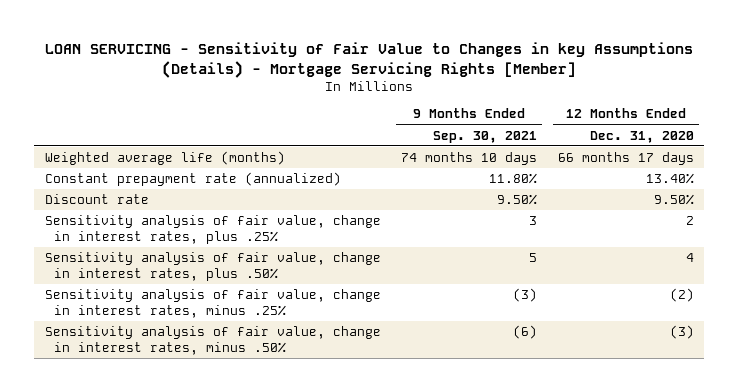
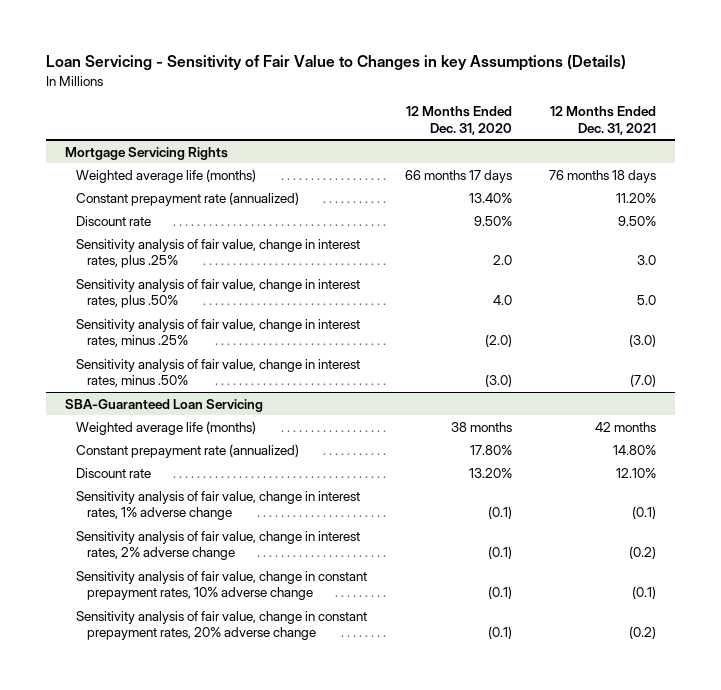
- LOAN SERVICING - Sensitivity of Fair Value to Changes in key Assumptions (Details) - Mortgage Servicing Rights [Member]
+ Loan Servicing - Sensitivity of Fair Value to Changes in key Assumptions (Details)
- | 9 Months Ended Sep. 30, 2021 | 12 Months Ended Dec. 31, 2020
+ | 12 Months Ended Dec. 31, 2020 | 12 Months Ended Dec. 31, 2021
+ Mortgage Servicing Rights
- Sensitivity analysis of fair value, change in interest rates, plus .25% | 3 | 2
- Sensitivity analysis of fair value, change in interest rates, plus .50% | 5 | 4
- Sensitivity analysis of fair value, change in interest rates, minus .25% | (3) | (2)
- Sensitivity analysis of fair value, change in interest rates, minus .50% | (6) | (3)
+ Sensitivity analysis of fair value, change in interest rates, plus .25% | 2.0 | 3.0
+ Sensitivity analysis of fair value, change in interest rates, plus .50% | 4.0 | 5.0
+ Sensitivity analysis of fair value, change in interest rates, minus .25% | (2.0) | (3.0)
+ Sensitivity analysis of fair value, change in interest rates, minus .50% | (3.0) | (7.0)
+ SBA-Guaranteed Loan Servicing
+ Weighted average life (months) | 38 months | 42 months
+ Constant prepayment rate (annualized) | 17.80% | 14.80%
+ Discount rate | 13.20% | 12.10%
+ Sensitivity analysis of fair value, change in interest rates, 1% adverse change | (0.1) | (0.1)
+ Sensitivity analysis of fair value, change in interest rates, 2% adverse change | (0.1) | (0.2)
+ Sensitivity analysis of fair value, change in constant prepayment rates, 10% adverse change | (0.1) | (0.1)
+ Sensitivity analysis of fair value, change in constant prepayment rates, 20% adverse change | (0.1) | (0.2)

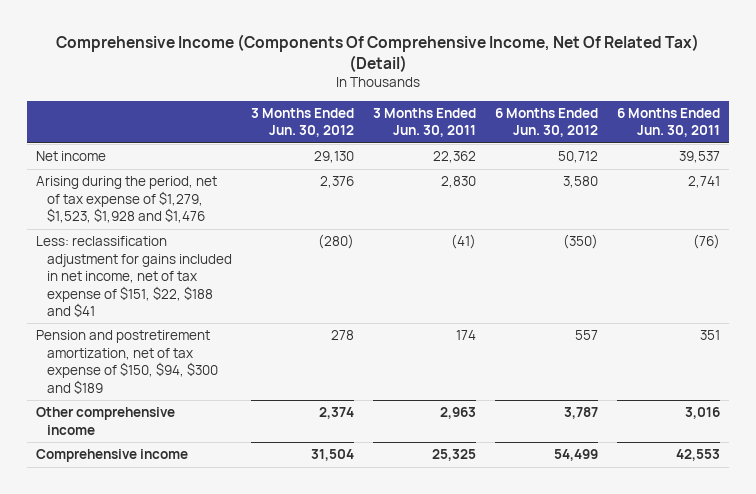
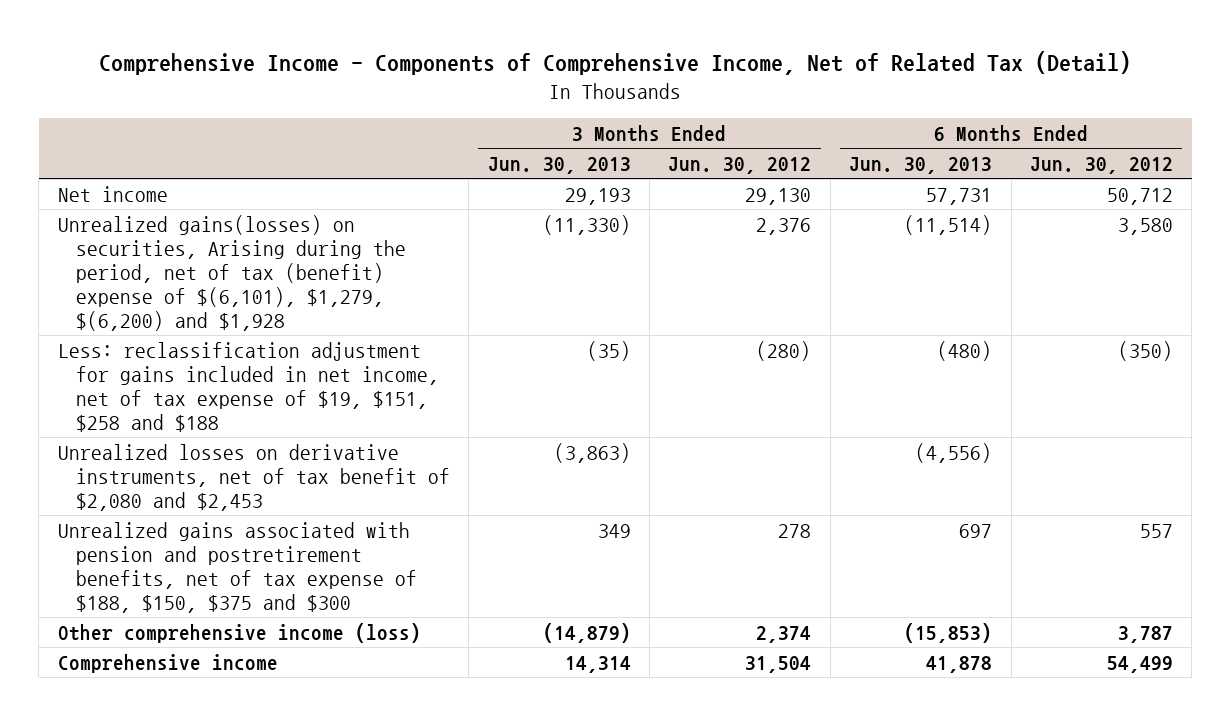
- Comprehensive Income (Components Of Comprehensive Income, Net Of Related Tax) (Detail)
+ Comprehensive Income - Components of Comprehensive Income, Net of Related Tax (Detail)
- | 3 Months Ended Jun. 30, 2012 | 3 Months Ended Jun. 30, 2011 | 6 Months Ended Jun. 30, 2012 | 6 Months Ended Jun. 30, 2011
+ | 3 Months Ended Jun. 30, 2013 | 3 Months Ended Jun. 30, 2012 | 6 Months Ended Jun. 30, 2013 | 6 Months Ended Jun. 30, 2012
- Arising during the period, net of tax expense of $1,279, $1,523, $1,928 and $1,476 | 2,376 | 2,830 | 3,580 | 2,741
- Less: reclassification adjustment for gains included in net income, net of tax expense of $151, $22, $188 and $41 | (280) | (41) | (350) | (76)
- Pension and postretirement amortization, net of tax expense of $150, $94, $300 and $189 | 278 | 174 | 557 | 351
- Other comprehensive income | 2,374 | 2,963 | 3,787 | 3,016
+ Unrealized gains(losses) on securities, Arising during the period, net of tax (benefit) expense of $(6,101), $1,279, $(6,200) and $1,928 | (11,330) | 2,376 | (11,514) | 3,580
+ Less: reclassification adjustment for gains included in net income, net of tax expense of $19, $151, $258 and $188 | (35) | (280) | (480) | (350)
+ Unrealized losses on derivative instruments, net of tax benefit of $2,080 and $2,453 | (3,863) | | (4,556) |
+ Unrealized gains associated with pension and postretirement benefits, net of tax expense of $188, $150, $375 and $300 | 349 | 278 | 697 | 557
+ Other comprehensive income (loss) | (14,879) | 2,374 | (15,853) | 3,787

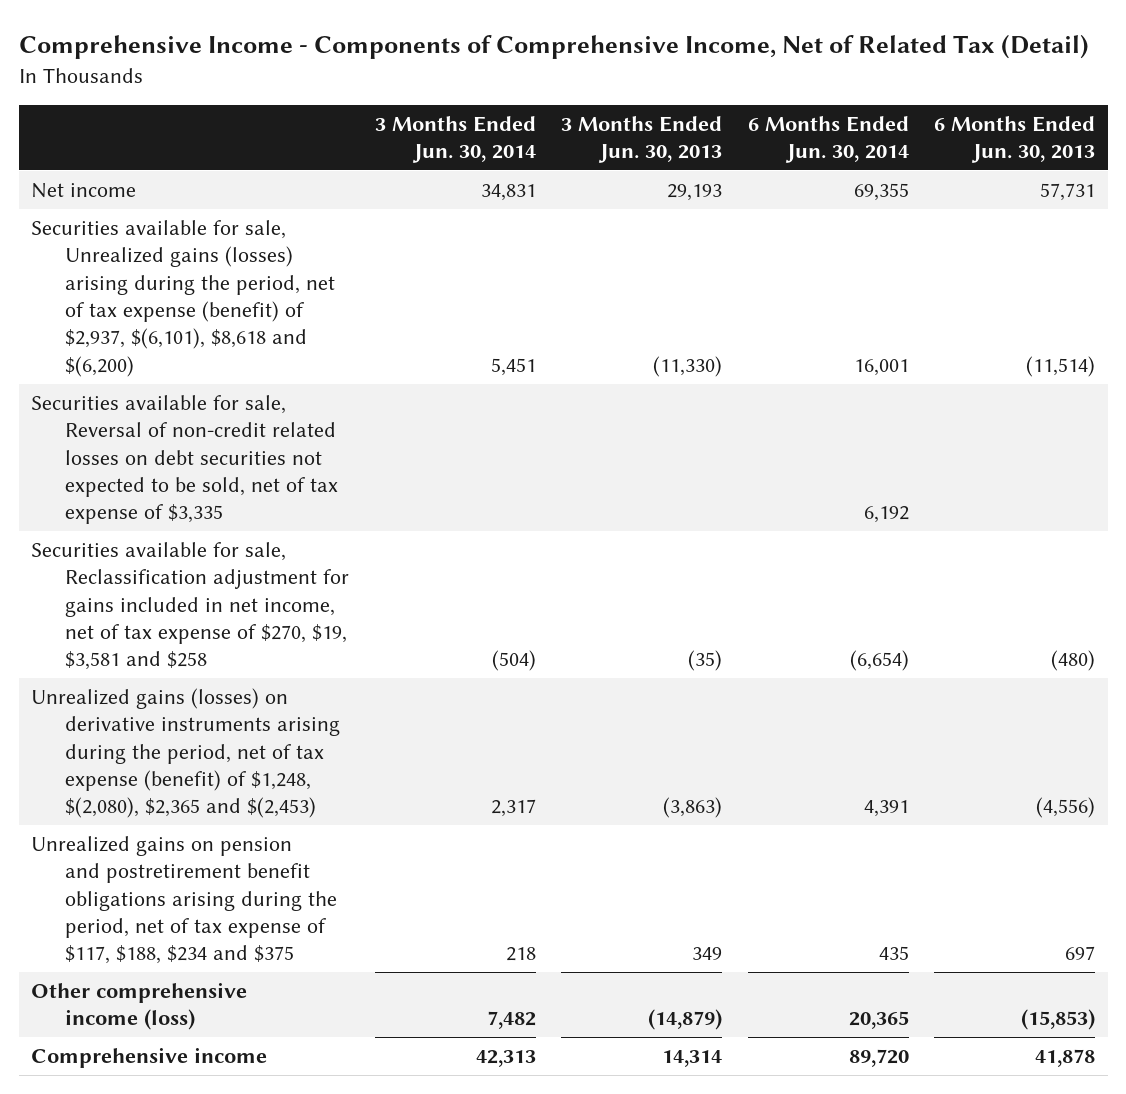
- | 3 Months Ended Jun. 30, 2013 | 3 Months Ended Jun. 30, 2012 | 6 Months Ended Jun. 30, 2013 | 6 Months Ended Jun. 30, 2012
+ | 3 Months Ended Jun. 30, 2014 | 3 Months Ended Jun. 30, 2013 | 6 Months Ended Jun. 30, 2014 | 6 Months Ended Jun. 30, 2013
- Unrealized gains(losses) on securities, Arising during the period, net of tax (benefit) expense of $(6,101), $1,279, $(6,200) and $1,928 | (11,330) | 2,376 | (11,514) | 3,580
- Less: reclassification adjustment for gains included in net income, net of tax expense of $19, $151, $258 and $188 | (35) | (280) | (480) | (350)
- Unrealized losses on derivative instruments, net of tax benefit of $2,080 and $2,453 | (3,863) | | (4,556) |
- Unrealized gains associated with pension and postretirement benefits, net of tax expense of $188, $150, $375 and $300 | 349 | 278 | 697 | 557
+ Securities available for sale, Unrealized gains (losses) arising during the period, net of tax expense (benefit) of $2,937, $(6,101), $8,618 and $(6,200) | 5,451 | (11,330) | 16,001 | (11,514)
+ Securities available for sale, Reversal of non-credit related losses on debt securities not expected to be sold, net of tax expense of $3,335 | | | 6,192 |
+ Securities available for sale, Reclassification adjustment for gains included in net income, net of tax expense of $270, $19, $3,581 and $258 | (504) | (35) | (6,654) | (480)
+ Unrealized gains (losses) on derivative instruments arising during the period, net of tax expense (benefit) of $1,248, $(2,080), $2,365 and $(2,453) | 2,317 | (3,863) | 4,391 | (4,556)
+ Unrealized gains on pension and postretirement benefit obligations arising during the period, net of tax expense of $117, $188, $234 and $375 | 218 | 349 | 435 | 697

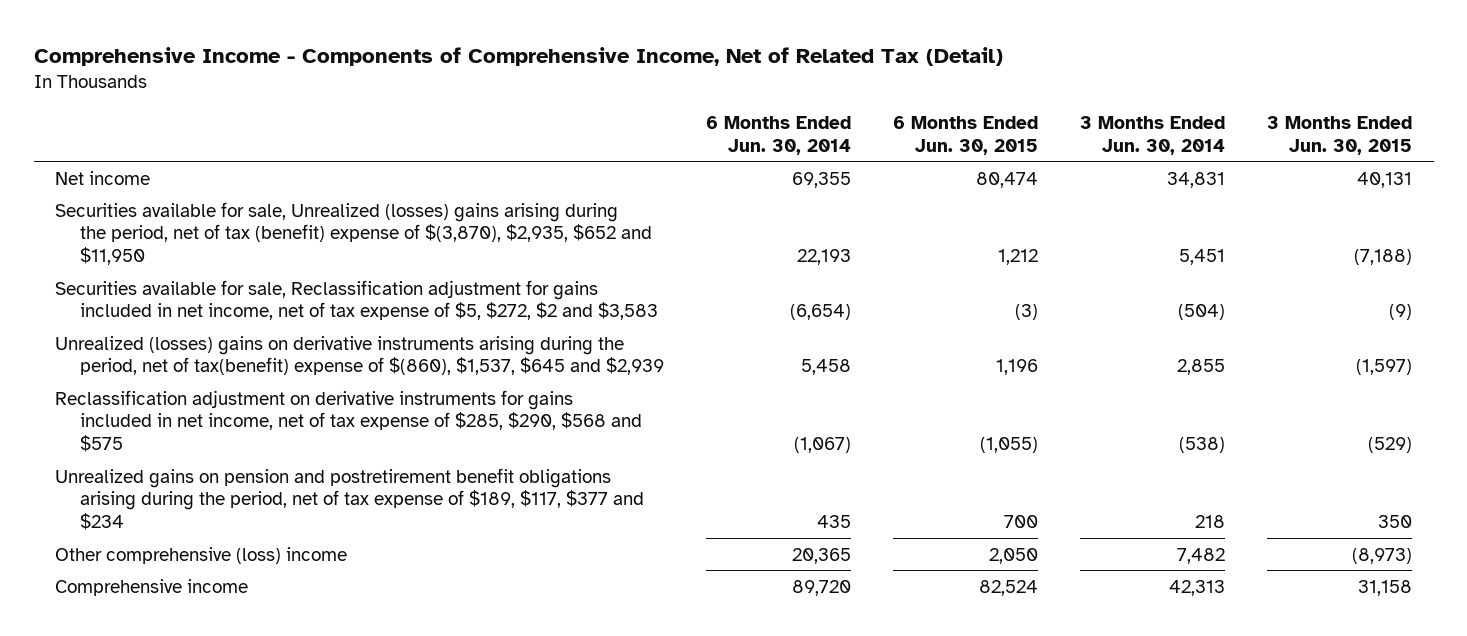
- | 3 Months Ended Jun. 30, 2014 | 3 Months Ended Jun. 30, 2013 | 6 Months Ended Jun. 30, 2014 | 6 Months Ended Jun. 30, 2013
+ | 6 Months Ended Jun. 30, 2014 | 6 Months Ended Jun. 30, 2015 | 3 Months Ended Jun. 30, 2014 | 3 Months Ended Jun. 30, 2015
- Securities available for sale, Unrealized gains (losses) arising during the period, net of tax expense (benefit) of $2,937, $(6,101), $8,618 and $(6,200) | 5,451 | (11,330) | 16,001 | (11,514)
- Securities available for sale, Reversal of non-credit related losses on debt securities not expected to be sold, net of tax expense of $3,335 | | | 6,192 |
- Securities available for sale, Reclassification adjustment for gains included in net income, net of tax expense of $270, $19, $3,581 and $258 | (504) | (35) | (6,654) | (480)
- Unrealized gains (losses) on derivative instruments arising during the period, net of tax expense (benefit) of $1,248, $(2,080), $2,365 and $(2,453) | 2,317 | (3,863) | 4,391 | (4,556)
- Unrealized gains on pension and postretirement benefit obligations arising during the period, net of tax expense of $117, $188, $234 and $375 | 218 | 349 | 435 | 697
- Other comprehensive income (loss) | 7,482 | (14,879) | 20,365 | (15,853)
+ Securities available for sale, Unrealized (losses) gains arising during the period, net of tax (benefit) expense of $(3,870), $2,935, $652 and $11,950 | 22,193 | 1,212 | 5,451 | (7,188)
+ Securities available for sale, Reclassification adjustment for gains included in net income, net of tax expense of $5, $272, $2 and $3,583 | (6,654) | (3) | (504) | (9)
+ Unrealized (losses) gains on derivative instruments arising during the period, net of tax(benefit) expense of $(860), $1,537, $645 and $2,939 | 5,458 | 1,196 | 2,855 | (1,597)
+ Reclassification adjustment on derivative instruments for gains included in net income, net of tax expense of $285, $290, $568 and $575 | (1,067) | (1,055) | (538) | (529)
+ Unrealized gains on pension and postretirement benefit obligations arising during the period, net of tax expense of $189, $117, $377 and $234 | 435 | 700 | 218 | 350
+ Other comprehensive (loss) income | 20,365 | 2,050 | 7,482 | (8,973)

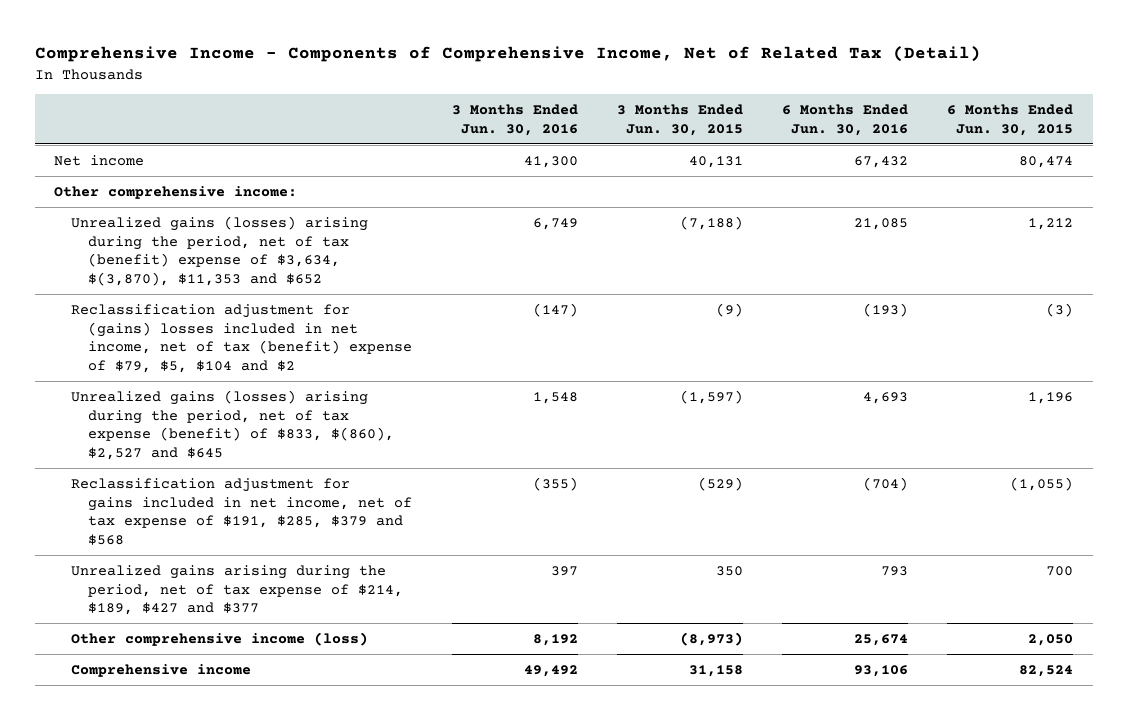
- | 6 Months Ended Jun. 30, 2014 | 6 Months Ended Jun. 30, 2015 | 3 Months Ended Jun. 30, 2014 | 3 Months Ended Jun. 30, 2015
+ | 3 Months Ended Jun. 30, 2016 | 3 Months Ended Jun. 30, 2015 | 6 Months Ended Jun. 30, 2016 | 6 Months Ended Jun. 30, 2015
- Securities available for sale, Unrealized (losses) gains arising during the period, net of tax (benefit) expense of $(3,870), $2,935, $652 and $11,950 | 22,193 | 1,212 | 5,451 | (7,188)
- Securities available for sale, Reclassification adjustment for gains included in net income, net of tax expense of $5, $272, $2 and $3,583 | (6,654) | (3) | (504) | (9)
- Unrealized (losses) gains on derivative instruments arising during the period, net of tax(benefit) expense of $(860), $1,537, $645 and $2,939 | 5,458 | 1,196 | 2,855 | (1,597)
- Reclassification adjustment on derivative instruments for gains included in net income, net of tax expense of $285, $290, $568 and $575 | (1,067) | (1,055) | (538) | (529)
- Unrealized gains on pension and postretirement benefit obligations arising during the period, net of tax expense of $189, $117, $377 and $234 | 435 | 700 | 218 | 350
- Other comprehensive (loss) income | 20,365 | 2,050 | 7,482 | (8,973)
+ Other comprehensive income:
+ Unrealized gains (losses) arising during the period, net of tax (benefit) expense of $3,634, $(3,870), $11,353 and $652 | 6,749 | (7,188) | 21,085 | 1,212
+ Reclassification adjustment for (gains) losses included in net income, net of tax (benefit) expense of $79, $5, $104 and $2 | (147) | (9) | (193) | (3)
+ Unrealized gains (losses) arising during the period, net of tax expense (benefit) of $833, $(860), $2,527 and $645 | 1,548 | (1,597) | 4,693 | 1,196
+ Reclassification adjustment for gains included in net income, net of tax expense of $191, $285, $379 and $568 | (355) | (529) | (704) | (1,055)
+ Unrealized gains arising during the period, net of tax expense of $214, $189, $427 and $377 | 397 | 350 | 793 | 700
+ Other comprehensive income (loss) | 8,192 | (8,973) | 25,674 | 2,050

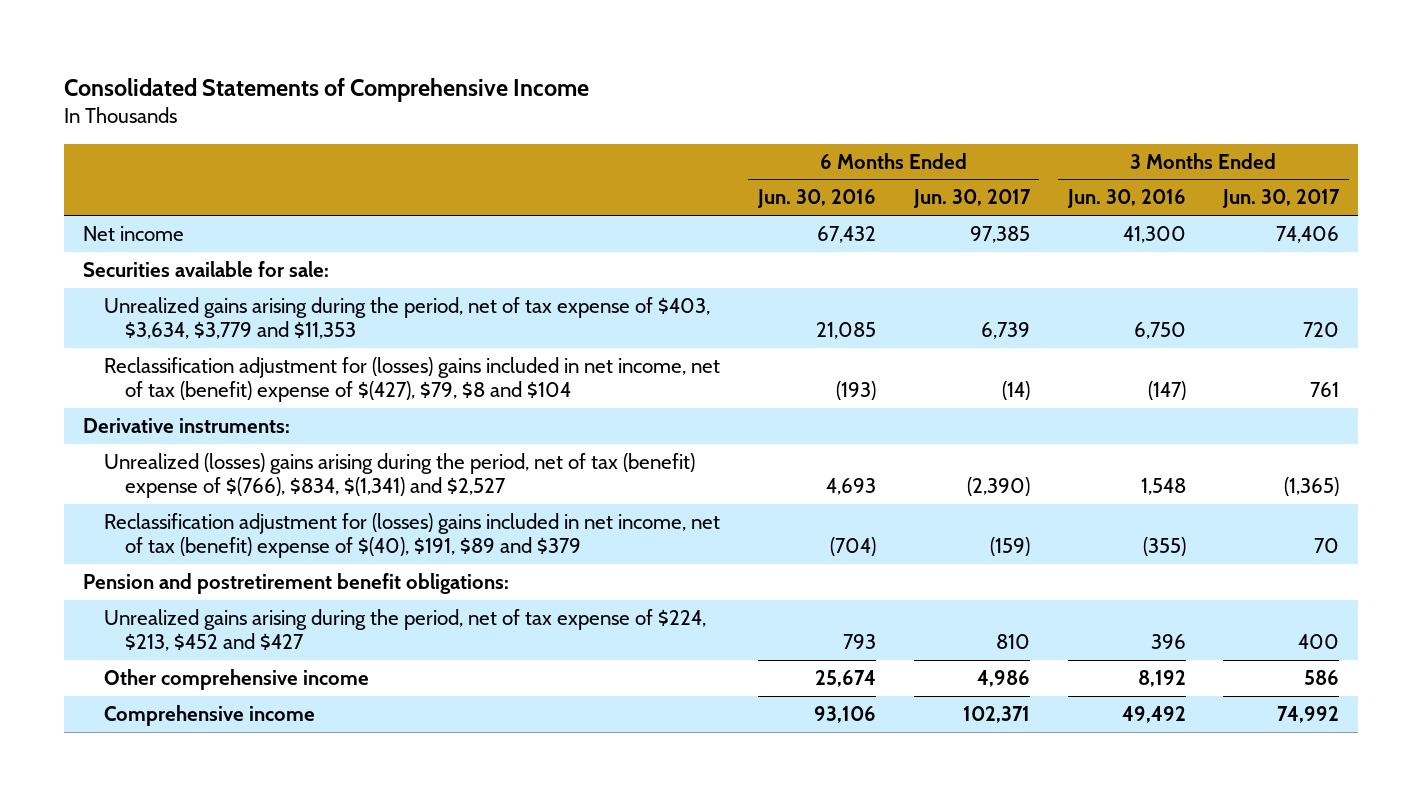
- Comprehensive Income - Components of Comprehensive Income, Net of Related Tax (Detail)
+ Consolidated Statements of Comprehensive Income
- | 3 Months Ended Jun. 30, 2016 | 3 Months Ended Jun. 30, 2015 | 6 Months Ended Jun. 30, 2016 | 6 Months Ended Jun. 30, 2015
+ | 6 Months Ended Jun. 30, 2016 | 6 Months Ended Jun. 30, 2017 | 3 Months Ended Jun. 30, 2016 | 3 Months Ended Jun. 30, 2017
- Other comprehensive income:
- Unrealized gains (losses) arising during the period, net of tax (benefit) expense of $3,634, $(3,870), $11,353 and $652 | 6,749 | (7,188) | 21,085 | 1,212
- Reclassification adjustment for (gains) losses included in net income, net of tax (benefit) expense of $79, $5, $104 and $2 | (147) | (9) | (193) | (3)
- Unrealized gains (losses) arising during the period, net of tax expense (benefit) of $833, $(860), $2,527 and $645 | 1,548 | (1,597) | 4,693 | 1,196
- Reclassification adjustment for gains included in net income, net of tax expense of $191, $285, $379 and $568 | (355) | (529) | (704) | (1,055)
- Unrealized gains arising during the period, net of tax expense of $214, $189, $427 and $377 | 397 | 350 | 793 | 700
- Other comprehensive income (loss) | 8,192 | (8,973) | 25,674 | 2,050
+ Securities available for sale:
+ Unrealized gains arising during the period, net of tax expense of $403, $3,634, $3,779 and $11,353 | 21,085 | 6,739 | 6,750 | 720
+ Reclassification adjustment for (losses) gains included in net income, net of tax (benefit) expense of $(427), $79, $8 and $104 | (193) | (14) | (147) | 761
+ Derivative instruments:
+ Unrealized (losses) gains arising during the period, net of tax (benefit) expense of $(766), $834, $(1,341) and $2,527 | 4,693 | (2,390) | 1,548 | (1,365)
+ Reclassification adjustment for (losses) gains included in net income, net of tax (benefit) expense of $(40), $191, $89 and $379 | (704) | (159) | (355) | 70
+ Pension and postretirement benefit obligations:
+ Unrealized gains arising during the period, net of tax expense of $224, $213, $452 and $427 | 793 | 810 | 396 | 400
+ Other comprehensive income | 25,674 | 4,986 | 8,192 | 586

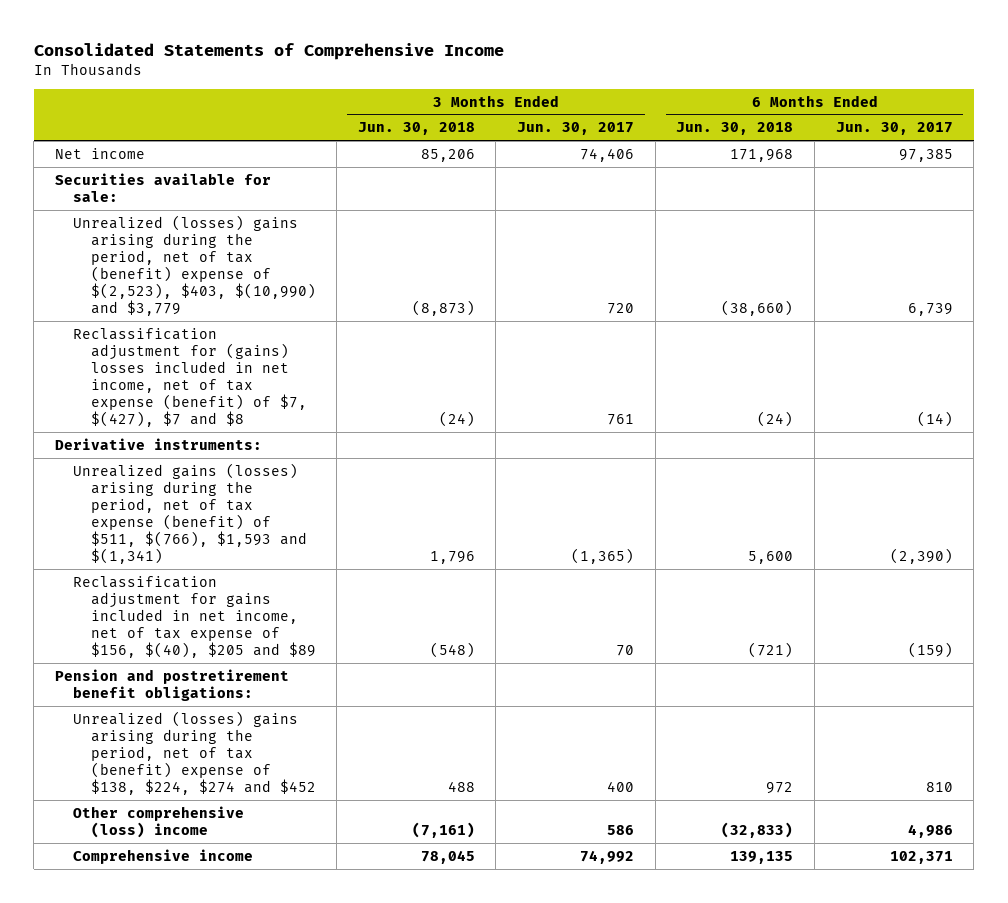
- | 6 Months Ended Jun. 30, 2016 | 6 Months Ended Jun. 30, 2017 | 3 Months Ended Jun. 30, 2016 | 3 Months Ended Jun. 30, 2017
+ | 3 Months Ended Jun. 30, 2018 | 3 Months Ended Jun. 30, 2017 | 6 Months Ended Jun. 30, 2018 | 6 Months Ended Jun. 30, 2017
- Unrealized gains arising during the period, net of tax expense of $403, $3,634, $3,779 and $11,353 | 21,085 | 6,739 | 6,750 | 720
- Reclassification adjustment for (losses) gains included in net income, net of tax (benefit) expense of $(427), $79, $8 and $104 | (193) | (14) | (147) | 761
+ Unrealized (losses) gains arising during the period, net of tax (benefit) expense of $(2,523), $403, $(10,990) and $3,779 | (8,873) | 720 | (38,660) | 6,739
+ Reclassification adjustment for (gains) losses included in net income, net of tax expense (benefit) of $7, $(427), $7 and $8 | (24) | 761 | (24) | (14)
- Unrealized (losses) gains arising during the period, net of tax (benefit) expense of $(766), $834, $(1,341) and $2,527 | 4,693 | (2,390) | 1,548 | (1,365)
- Reclassification adjustment for (losses) gains included in net income, net of tax (benefit) expense of $(40), $191, $89 and $379 | (704) | (159) | (355) | 70
+ Unrealized gains (losses) arising during the period, net of tax expense (benefit) of $511, $(766), $1,593 and $(1,341) | 1,796 | (1,365) | 5,600 | (2,390)
+ Reclassification adjustment for gains included in net income, net of tax expense of $156, $(40), $205 and $89 | (548) | 70 | (721) | (159)
- Unrealized gains arising during the period, net of tax expense of $224, $213, $452 and $427 | 793 | 810 | 396 | 400
- Other comprehensive income | 25,674 | 4,986 | 8,192 | 586
+ Unrealized (losses) gains arising during the period, net of tax (benefit) expense of $138, $224, $274 and $452 | 488 | 400 | 972 | 810
+ Other comprehensive (loss) income | (7,161) | 586 | (32,833) | 4,986

